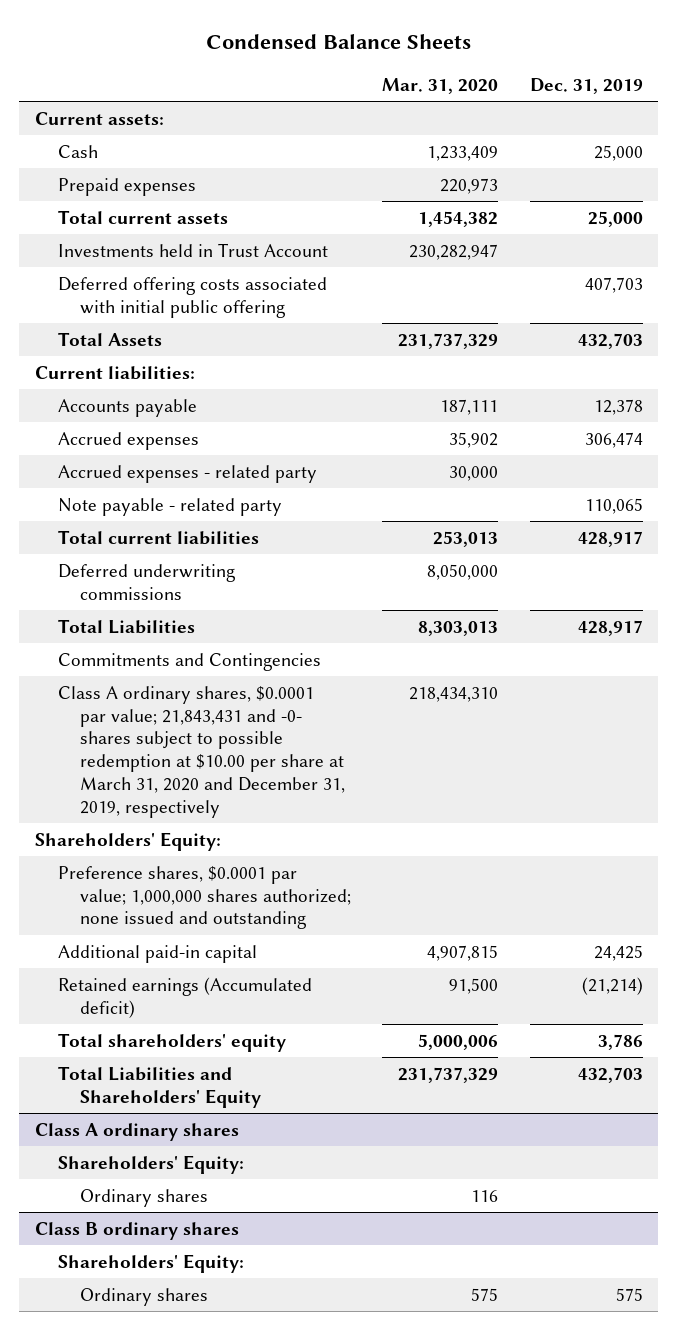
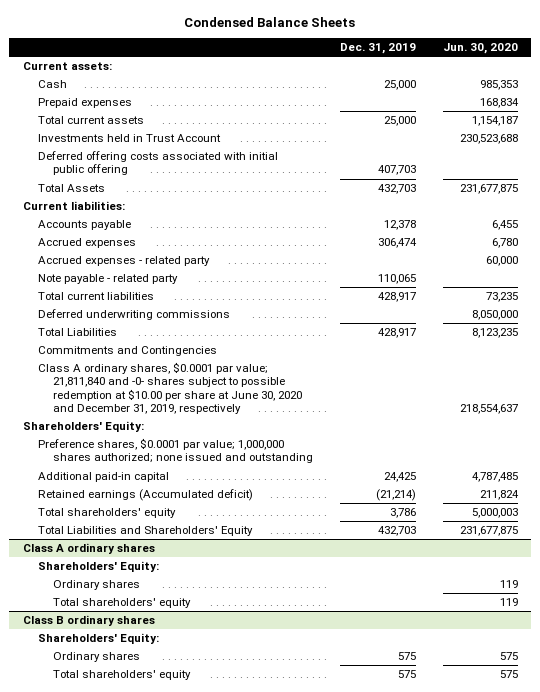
- | Mar. 31, 2020 | Dec. 31, 2019
+ | Dec. 31, 2019 | Jun. 30, 2020
- Class A ordinary shares, $0.0001 par value; 21,843,431 and -0- shares subject to possible redemption at $10.00 per share at March 31, 2020 and December 31, 2019, respectively | 218,434,310 |
+ Class A ordinary shares, $0.0001 par value; 21,811,840 and -0- shares subject to possible redemption at $10.00 per share at June 30, 2020 and December 31, 2019, respectively | | 218,554,637
@ Class A ordinary shares
+ Total shareholders' equity | | 119
@ Class B ordinary shares
+ Total shareholders' equity | 575 | 575

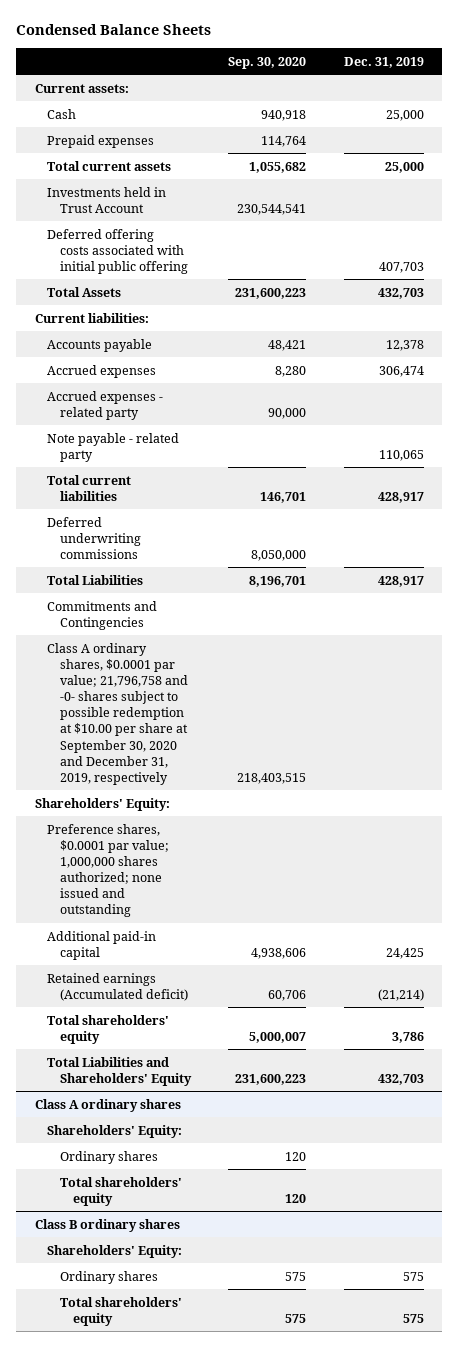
- | Dec. 31, 2019 | Jun. 30, 2020
+ | Sep. 30, 2020 | Dec. 31, 2019
- Class A ordinary shares, $0.0001 par value; 21,811,840 and -0- shares subject to possible redemption at $10.00 per share at June 30, 2020 and December 31, 2019, respectively | | 218,554,637
+ Class A ordinary shares, $0.0001 par value; 21,796,758 and -0- shares subject to possible redemption at $10.00 per share at September 30, 2020 and December 31, 2019, respectively | 218,403,515 |

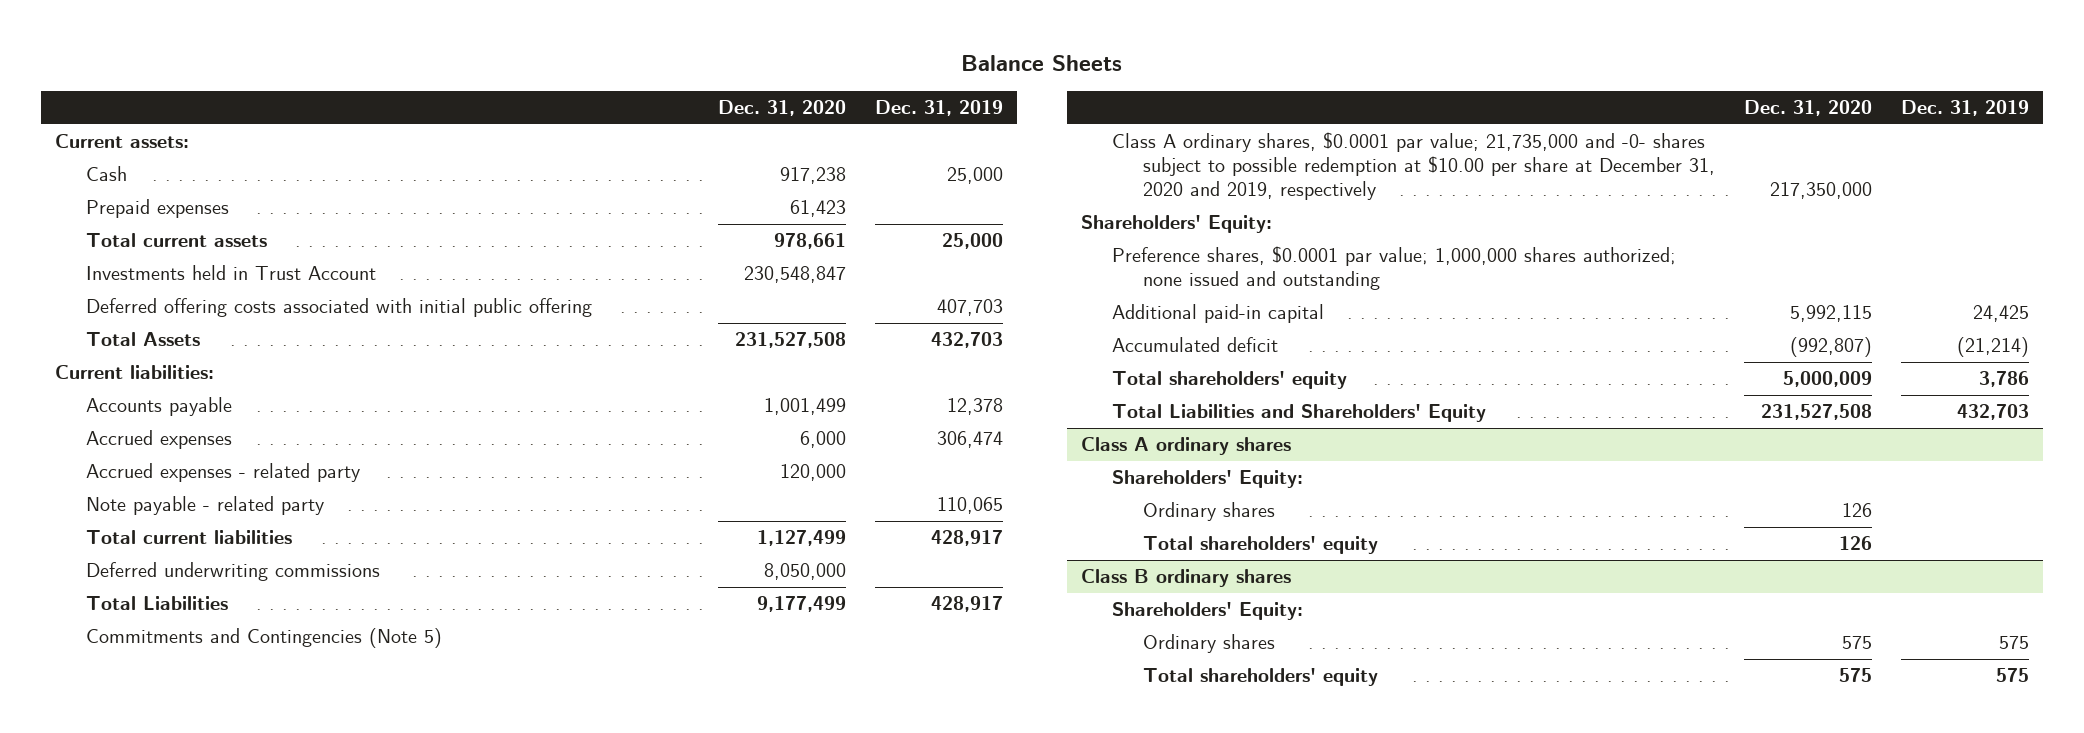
- Condensed Balance Sheets
+ Balance Sheets
- | Sep. 30, 2020 | Dec. 31, 2019
+ | Dec. 31, 2020 | Dec. 31, 2019
- Commitments and Contingencies
- Class A ordinary shares, $0.0001 par value; 21,796,758 and -0- shares subject to possible redemption at $10.00 per share at September 30, 2020 and December 31, 2019, respectively | 218,403,515 |
+ Commitments and Contingencies (Note 5)
+ Class A ordinary shares, $0.0001 par value; 21,735,000 and -0- shares subject to possible redemption at $10.00 per share at December 31, 2020 and 2019, respectively | 217,350,000 |
- Retained earnings (Accumulated deficit) | 60,706 | (21,214)
+ Accumulated deficit | (992,807) | (21,214)

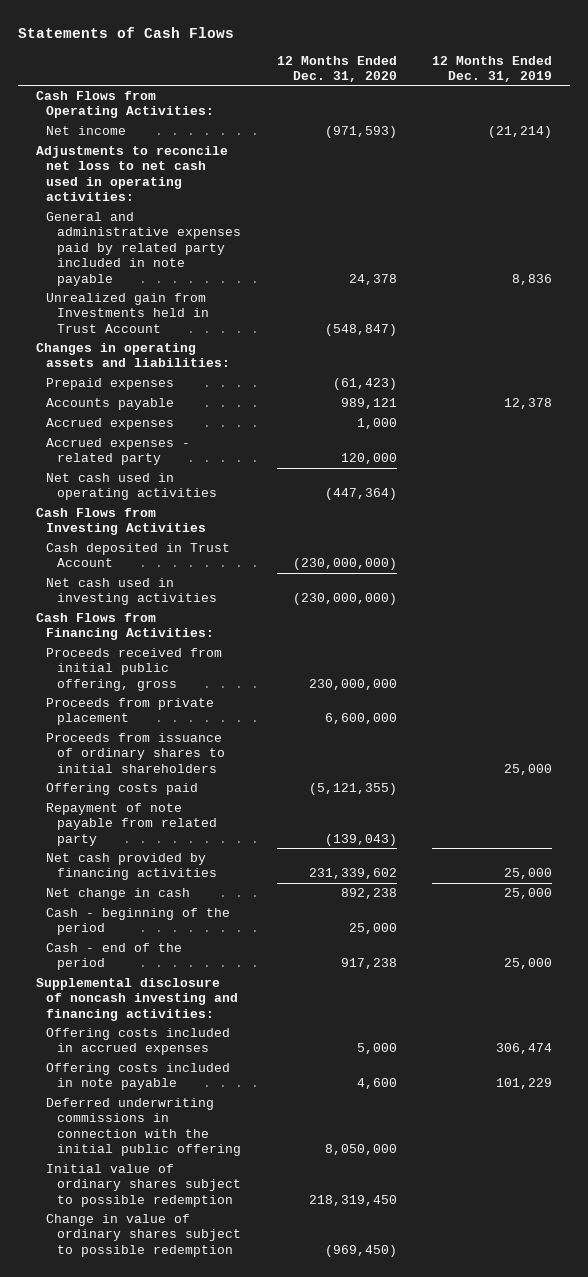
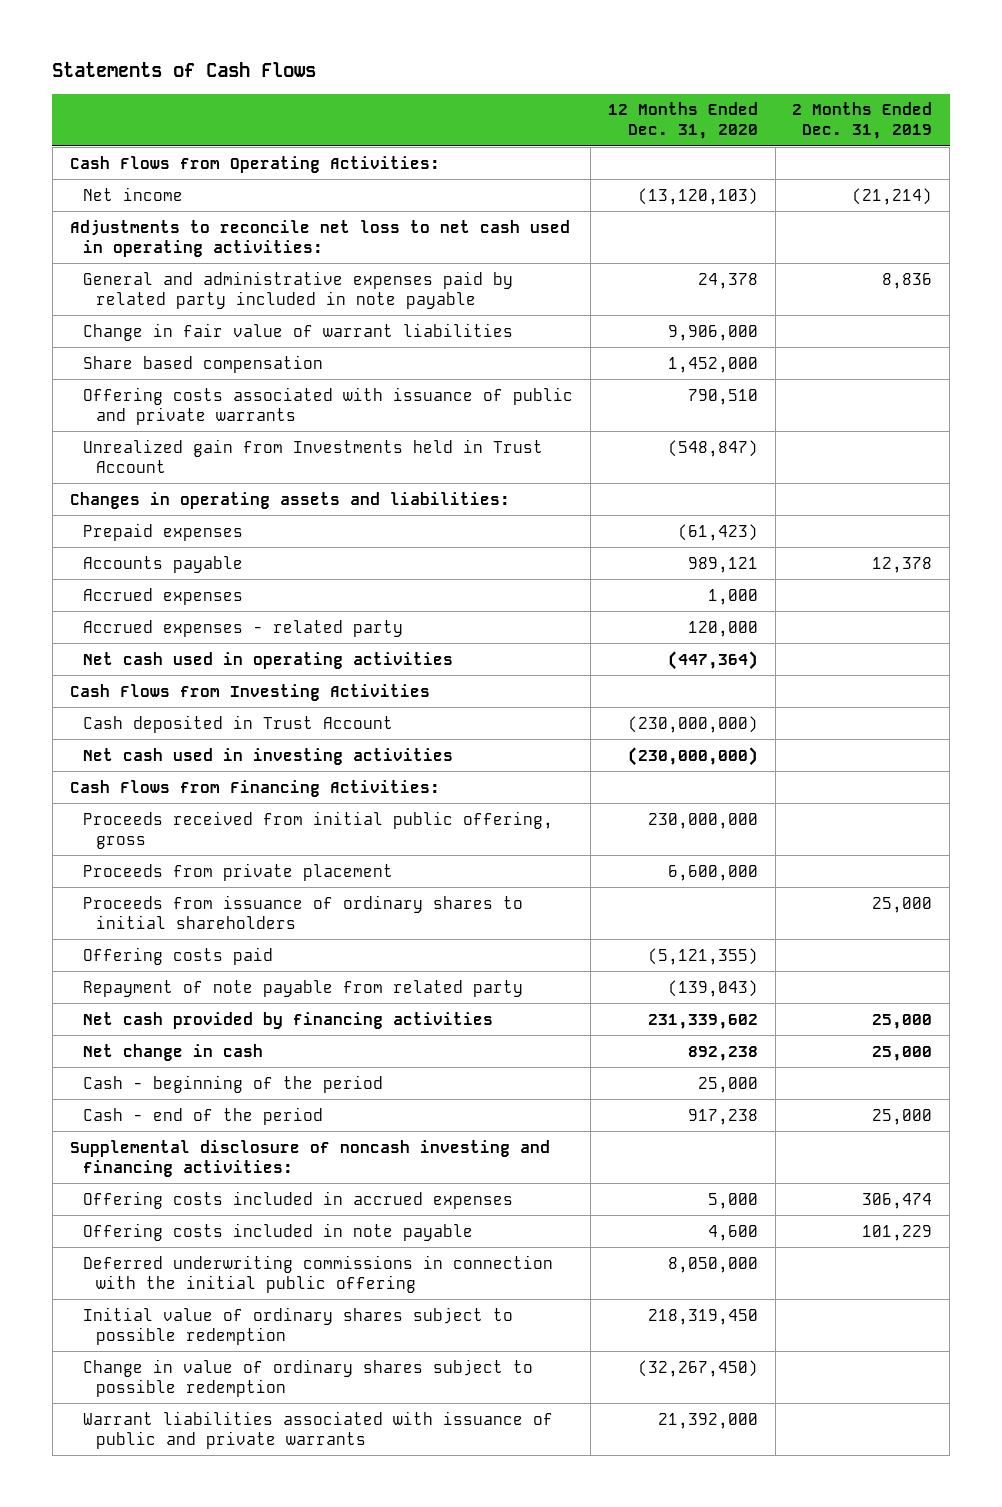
- | 12 Months Ended Dec. 31, 2020 | 12 Months Ended Dec. 31, 2019
+ | 12 Months Ended Dec. 31, 2020 | 2 Months Ended Dec. 31, 2019
- Net income | (971,593) | (21,214)
+ Net income | (13,120,103) | (21,214)
+ Change in fair value of warrant liabilities | 9,906,000 |
+ Share based compensation | 1,452,000 |
+ Offering costs associated with issuance of public and private warrants | 790,510 |
- Change in value of ordinary shares subject to possible redemption | (969,450) |
+ Change in value of ordinary shares subject to possible redemption | (32,267,450) |
+ Warrant liabilities associated with issuance of public and private warrants | 21,392,000 |

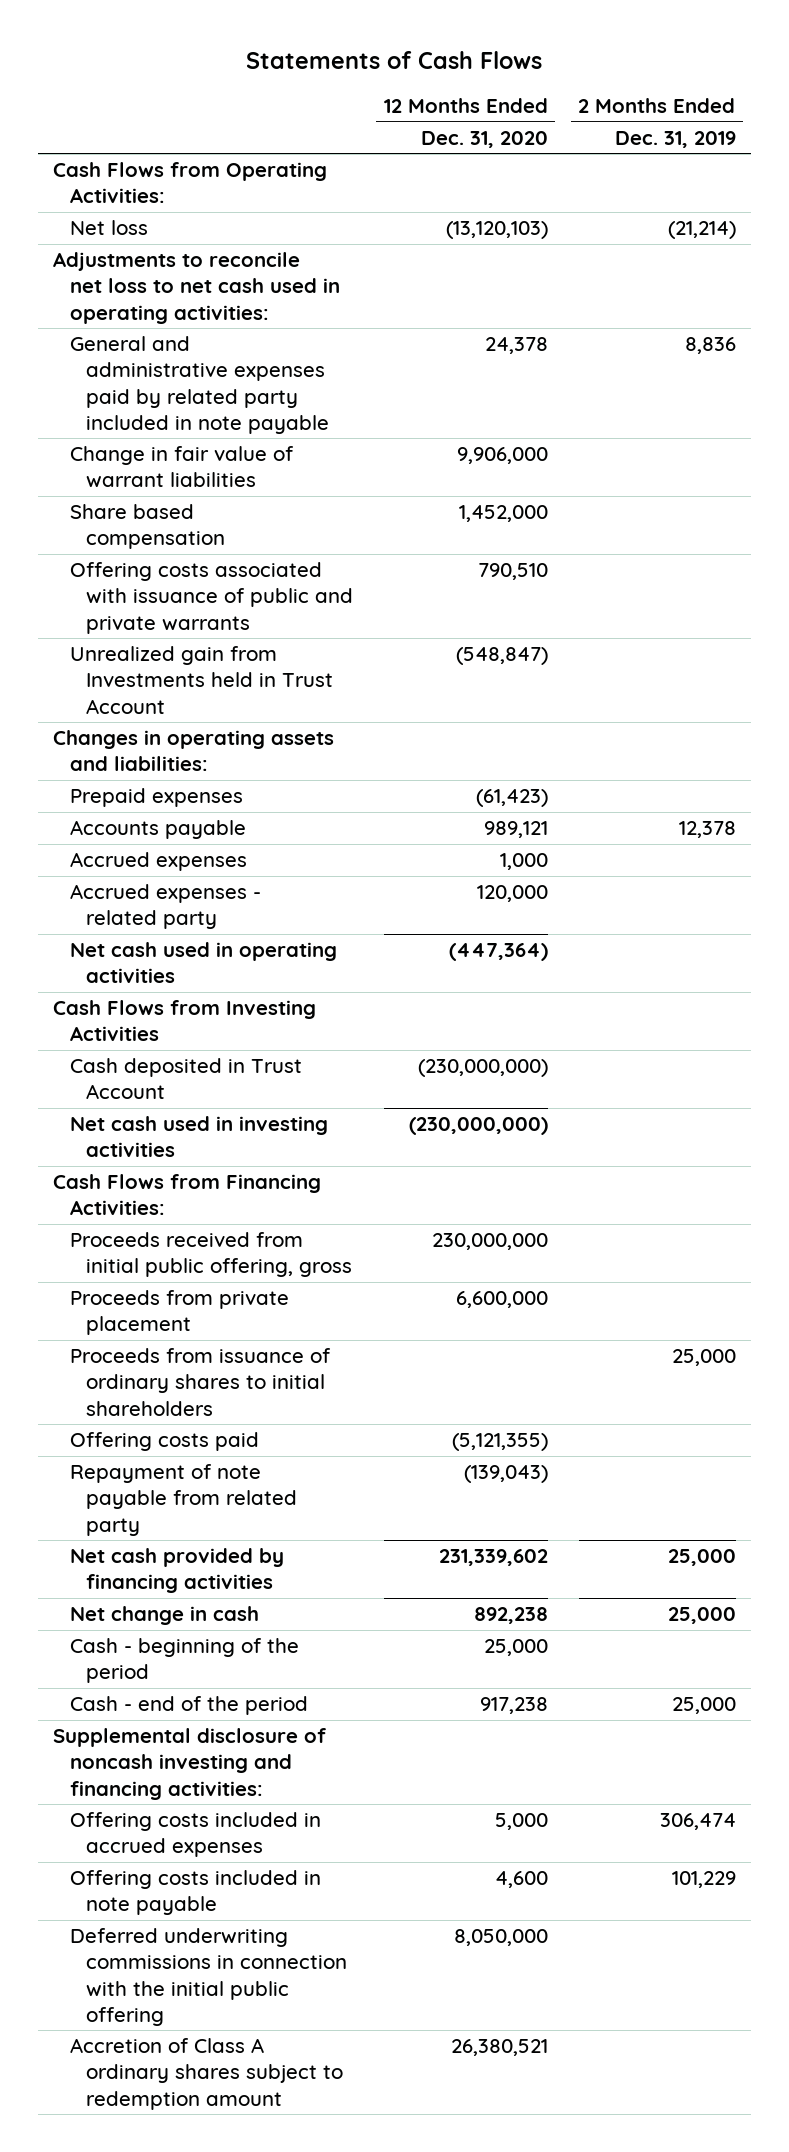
- Net income | (13,120,103) | (21,214)
+ Net loss | (13,120,103) | (21,214)
- Initial value of ordinary shares subject to possible redemption | 218,319,450 |
- Change in value of ordinary shares subject to possible redemption | (32,267,450) |
- Warrant liabilities associated with issuance of public and private warrants | 21,392,000 |
+ Accretion of Class A ordinary shares subject to redemption amount | 26,380,521 |

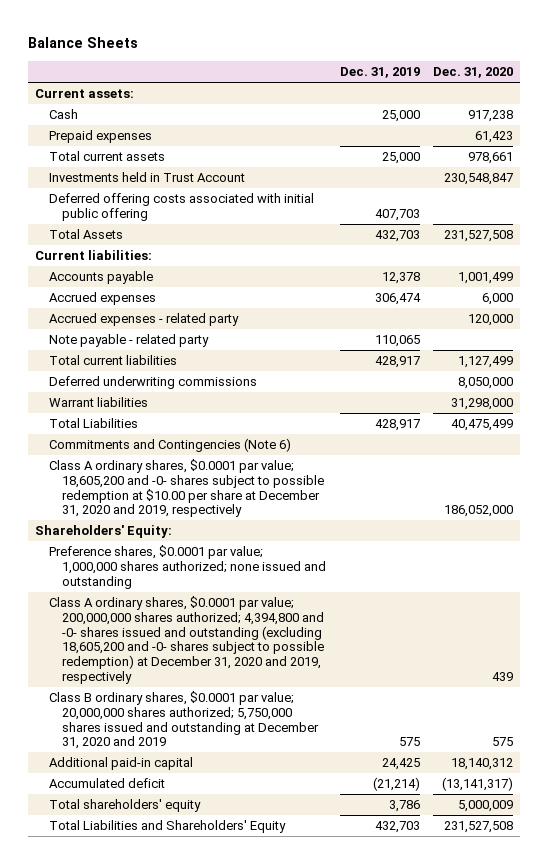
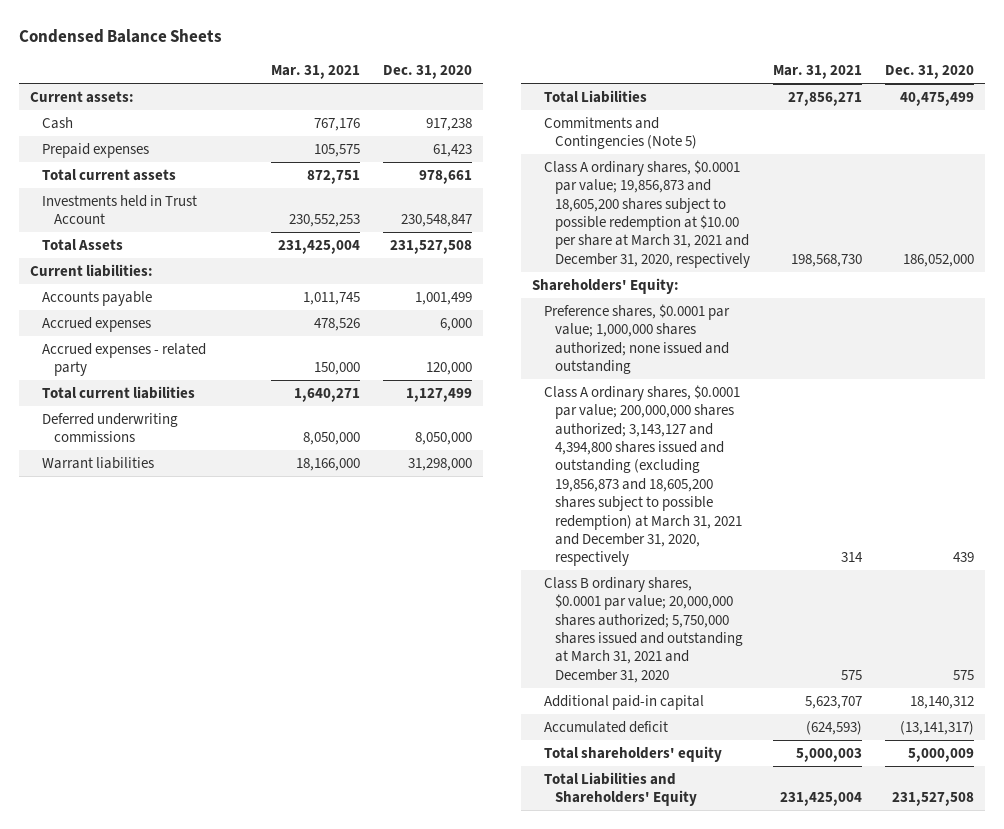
- Balance Sheets
+ Condensed Balance Sheets
- | Dec. 31, 2019 | Dec. 31, 2020
+ | Mar. 31, 2021 | Dec. 31, 2020
- Deferred offering costs associated with initial public offering | 407,703 |
- Note payable - related party | 110,065 |
- Commitments and Contingencies (Note 6)
- Class A ordinary shares, $0.0001 par value; 18,605,200 and -0- shares subject to possible redemption at $10.00 per share at December 31, 2020 and 2019, respectively | | 186,052,000
+ Commitments and Contingencies (Note 5)
+ Class A ordinary shares, $0.0001 par value; 19,856,873 and 18,605,200 shares subject to possible redemption at $10.00 per share at March 31, 2021 and December 31, 2020, respectively | 198,568,730 | 186,052,000
- Class A ordinary shares, $0.0001 par value; 200,000,000 shares authorized; 4,394,800 and -0- shares issued and outstanding (excluding 18,605,200 and -0- shares subject to possible redemption) at December 31, 2020 and 2019, respectively | | 439
- Class B ordinary shares, $0.0001 par value; 20,000,000 shares authorized; 5,750,000 shares issued and outstanding at December 31, 2020 and 2019 | 575 | 575
+ Class A ordinary shares, $0.0001 par value; 200,000,000 shares authorized; 3,143,127 and 4,394,800 shares issued and outstanding (excluding 19,856,873 and 18,605,200 shares subject to possible redemption) at March 31, 2021 and December 31, 2020, respectively | 314 | 439
+ Class B ordinary shares, $0.0001 par value; 20,000,000 shares authorized; 5,750,000 shares issued and outstanding at March 31, 2021 and December 31, 2020 | 575 | 575

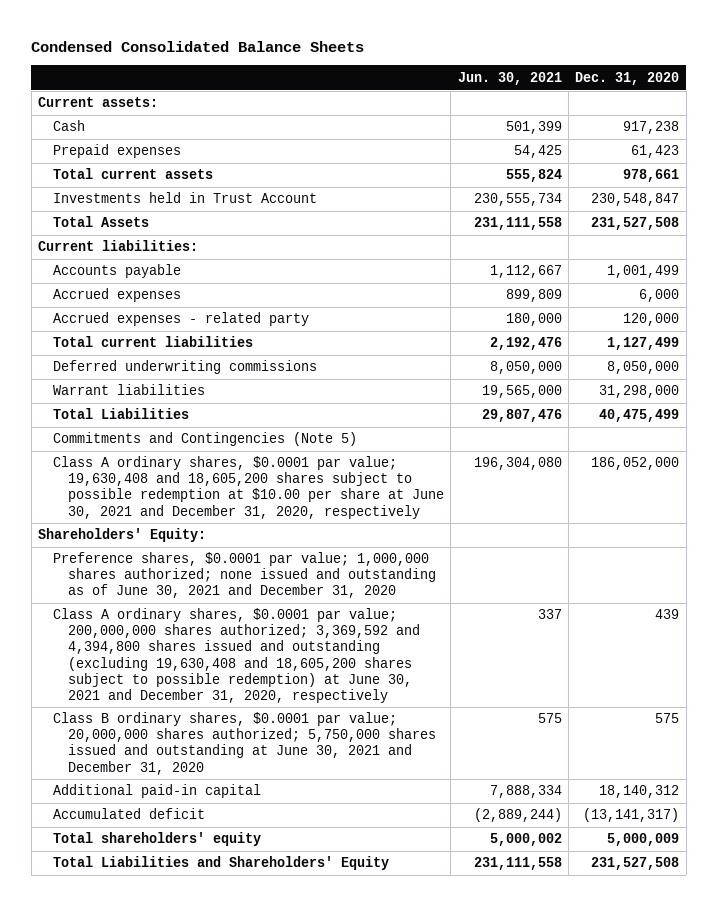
- Condensed Balance Sheets
+ Condensed Consolidated Balance Sheets
- | Mar. 31, 2021 | Dec. 31, 2020
+ | Jun. 30, 2021 | Dec. 31, 2020
- Class A ordinary shares, $0.0001 par value; 19,856,873 and 18,605,200 shares subject to possible redemption at $10.00 per share at March 31, 2021 and December 31, 2020, respectively | 198,568,730 | 186,052,000
+ Class A ordinary shares, $0.0001 par value; 19,630,408 and 18,605,200 shares subject to possible redemption at $10.00 per share at June 30, 2021 and December 31, 2020, respectively | 196,304,080 | 186,052,000
- Preference shares, $0.0001 par value; 1,000,000 shares authorized; none issued and outstanding
- Class A ordinary shares, $0.0001 par value; 200,000,000 shares authorized; 3,143,127 and 4,394,800 shares issued and outstanding (excluding 19,856,873 and 18,605,200 shares subject to possible redemption) at March 31, 2021 and December 31, 2020, respectively | 314 | 439
- Class B ordinary shares, $0.0001 par value; 20,000,000 shares authorized; 5,750,000 shares issued and outstanding at March 31, 2021 and December 31, 2020 | 575 | 575
+ Preference shares, $0.0001 par value; 1,000,000 shares authorized; none issued and outstanding as of June 30, 2021 and December 31, 2020
+ Class A ordinary shares, $0.0001 par value; 200,000,000 shares authorized; 3,369,592 and 4,394,800 shares issued and outstanding (excluding 19,630,408 and 18,605,200 shares subject to possible redemption) at June 30, 2021 and December 31, 2020, respectively | 337 | 439
+ Class B ordinary shares, $0.0001 par value; 20,000,000 shares authorized; 5,750,000 shares issued and outstanding at June 30, 2021 and December 31, 2020 | 575 | 575

